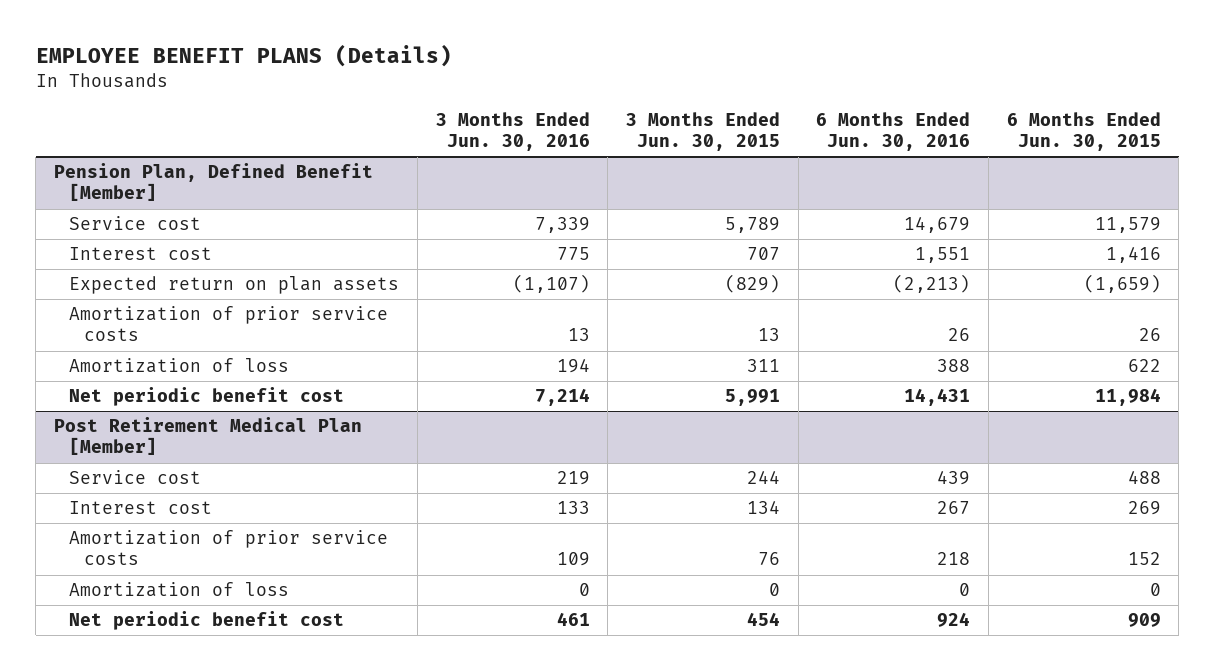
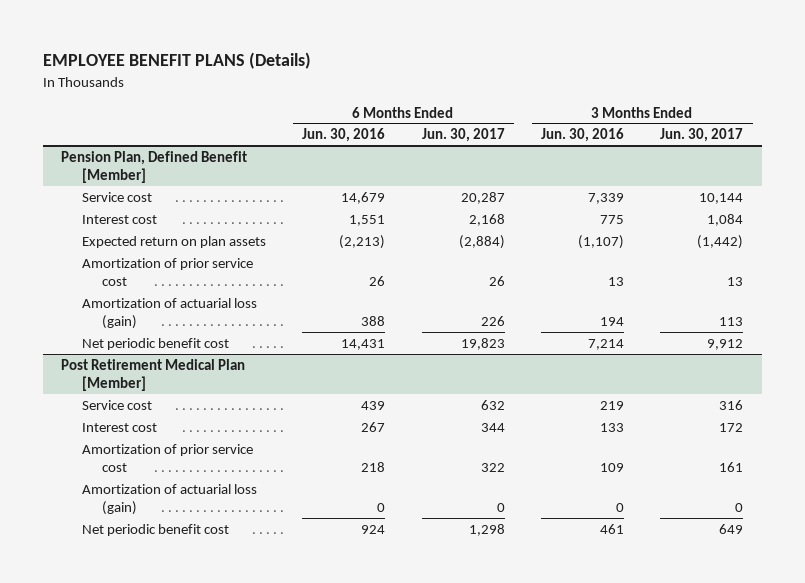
- | 3 Months Ended Jun. 30, 2016 | 3 Months Ended Jun. 30, 2015 | 6 Months Ended Jun. 30, 2016 | 6 Months Ended Jun. 30, 2015
+ | 6 Months Ended Jun. 30, 2016 | 6 Months Ended Jun. 30, 2017 | 3 Months Ended Jun. 30, 2016 | 3 Months Ended Jun. 30, 2017
@ Pension Plan, Defined Benefit [Member]
- Amortization of prior service costs | 13 | 13 | 26 | 26
- Amortization of loss | 194 | 311 | 388 | 622
+ Amortization of prior service cost | 26 | 26 | 13 | 13
+ Amortization of actuarial loss (gain) | 388 | 226 | 194 | 113
@ Post Retirement Medical Plan [Member]
- Amortization of prior service costs | 109 | 76 | 218 | 152
- Amortization of loss | 0 | 0 | 0 | 0
+ Amortization of prior service cost | 218 | 322 | 109 | 161
+ Amortization of actuarial loss (gain) | 0 | 0 | 0 | 0

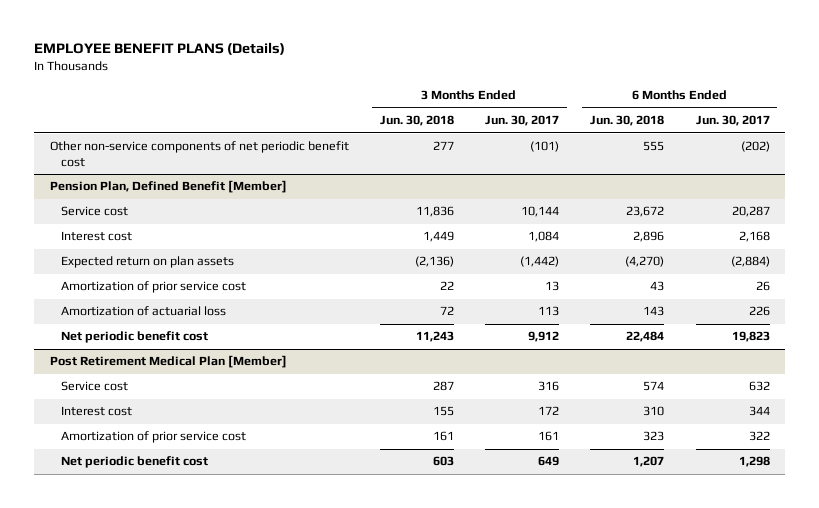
- | 6 Months Ended Jun. 30, 2016 | 6 Months Ended Jun. 30, 2017 | 3 Months Ended Jun. 30, 2016 | 3 Months Ended Jun. 30, 2017
+ | 3 Months Ended Jun. 30, 2018 | 3 Months Ended Jun. 30, 2017 | 6 Months Ended Jun. 30, 2018 | 6 Months Ended Jun. 30, 2017
+ Other non-service components of net periodic benefit cost | 277 | (101) | 555 | (202)
@ Pension Plan, Defined Benefit [Member]
- Amortization of actuarial loss (gain) | 388 | 226 | 194 | 113
+ Amortization of actuarial loss | 72 | 113 | 143 | 226
@ Post Retirement Medical Plan [Member]
- Amortization of actuarial loss (gain) | 0 | 0 | 0 | 0

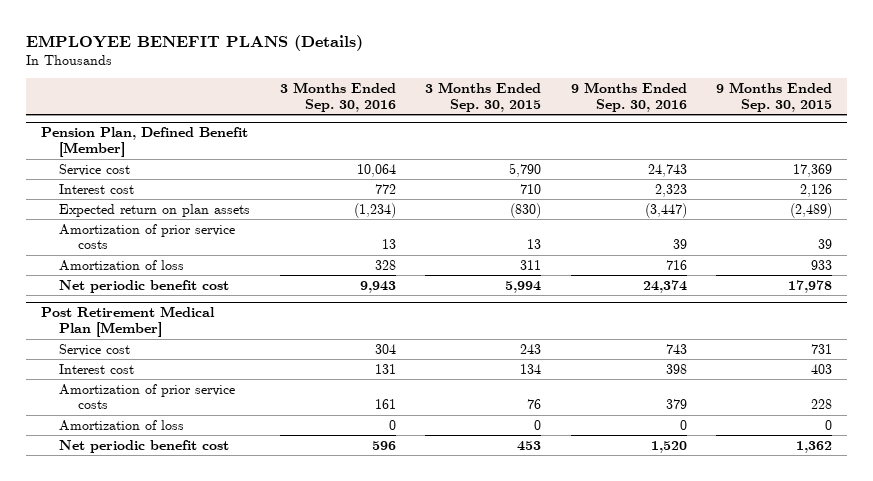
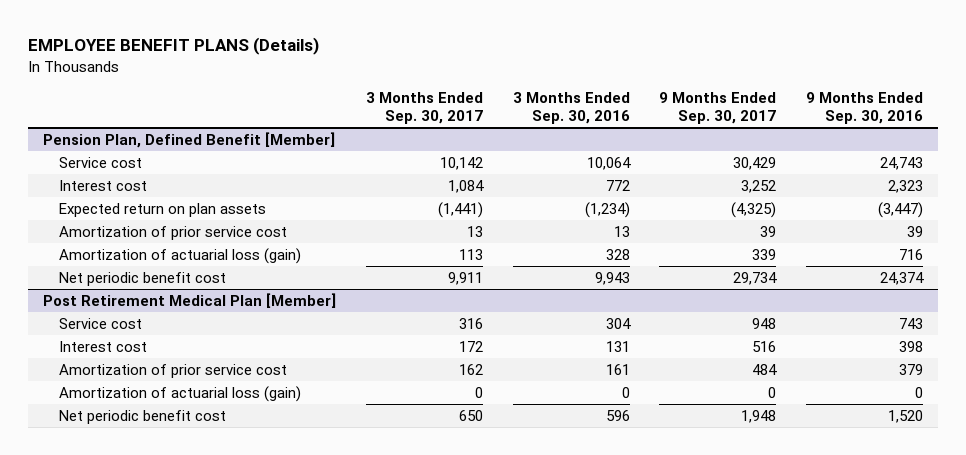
- | 3 Months Ended Sep. 30, 2016 | 3 Months Ended Sep. 30, 2015 | 9 Months Ended Sep. 30, 2016 | 9 Months Ended Sep. 30, 2015
+ | 3 Months Ended Sep. 30, 2017 | 3 Months Ended Sep. 30, 2016 | 9 Months Ended Sep. 30, 2017 | 9 Months Ended Sep. 30, 2016
@ Pension Plan, Defined Benefit [Member]
- Amortization of prior service costs | 13 | 13 | 39 | 39
- Amortization of loss | 328 | 311 | 716 | 933
+ Amortization of prior service cost | 13 | 13 | 39 | 39
+ Amortization of actuarial loss (gain) | 113 | 328 | 339 | 716
@ Post Retirement Medical Plan [Member]
- Amortization of prior service costs | 161 | 76 | 379 | 228
- Amortization of loss | 0 | 0 | 0 | 0
+ Amortization of prior service cost | 162 | 161 | 484 | 379
+ Amortization of actuarial loss (gain) | 0 | 0 | 0 | 0

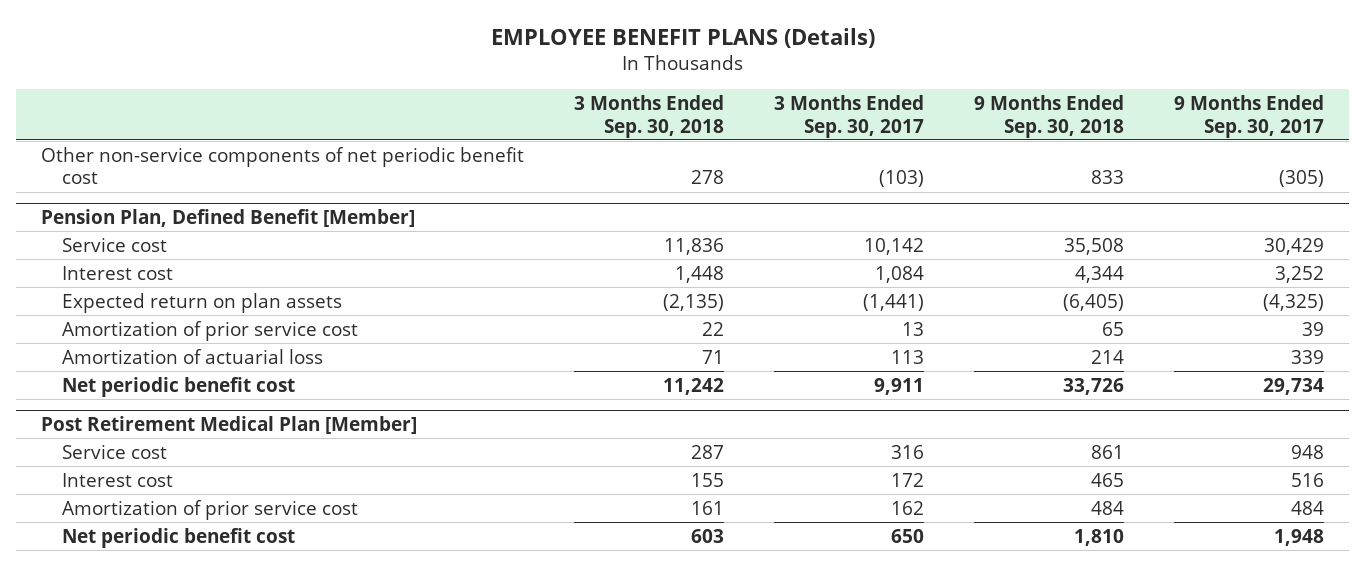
- | 3 Months Ended Sep. 30, 2017 | 3 Months Ended Sep. 30, 2016 | 9 Months Ended Sep. 30, 2017 | 9 Months Ended Sep. 30, 2016
+ | 3 Months Ended Sep. 30, 2018 | 3 Months Ended Sep. 30, 2017 | 9 Months Ended Sep. 30, 2018 | 9 Months Ended Sep. 30, 2017
+ Other non-service components of net periodic benefit cost | 278 | (103) | 833 | (305)
@ Pension Plan, Defined Benefit [Member]
- Amortization of actuarial loss (gain) | 113 | 328 | 339 | 716
+ Amortization of actuarial loss | 71 | 113 | 214 | 339
@ Post Retirement Medical Plan [Member]
- Amortization of actuarial loss (gain) | 0 | 0 | 0 | 0

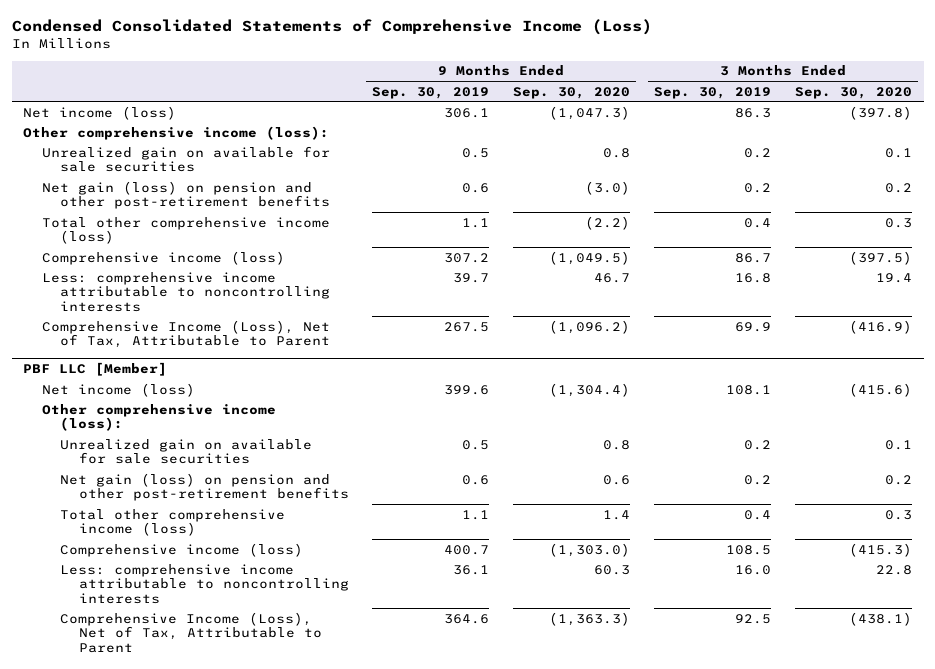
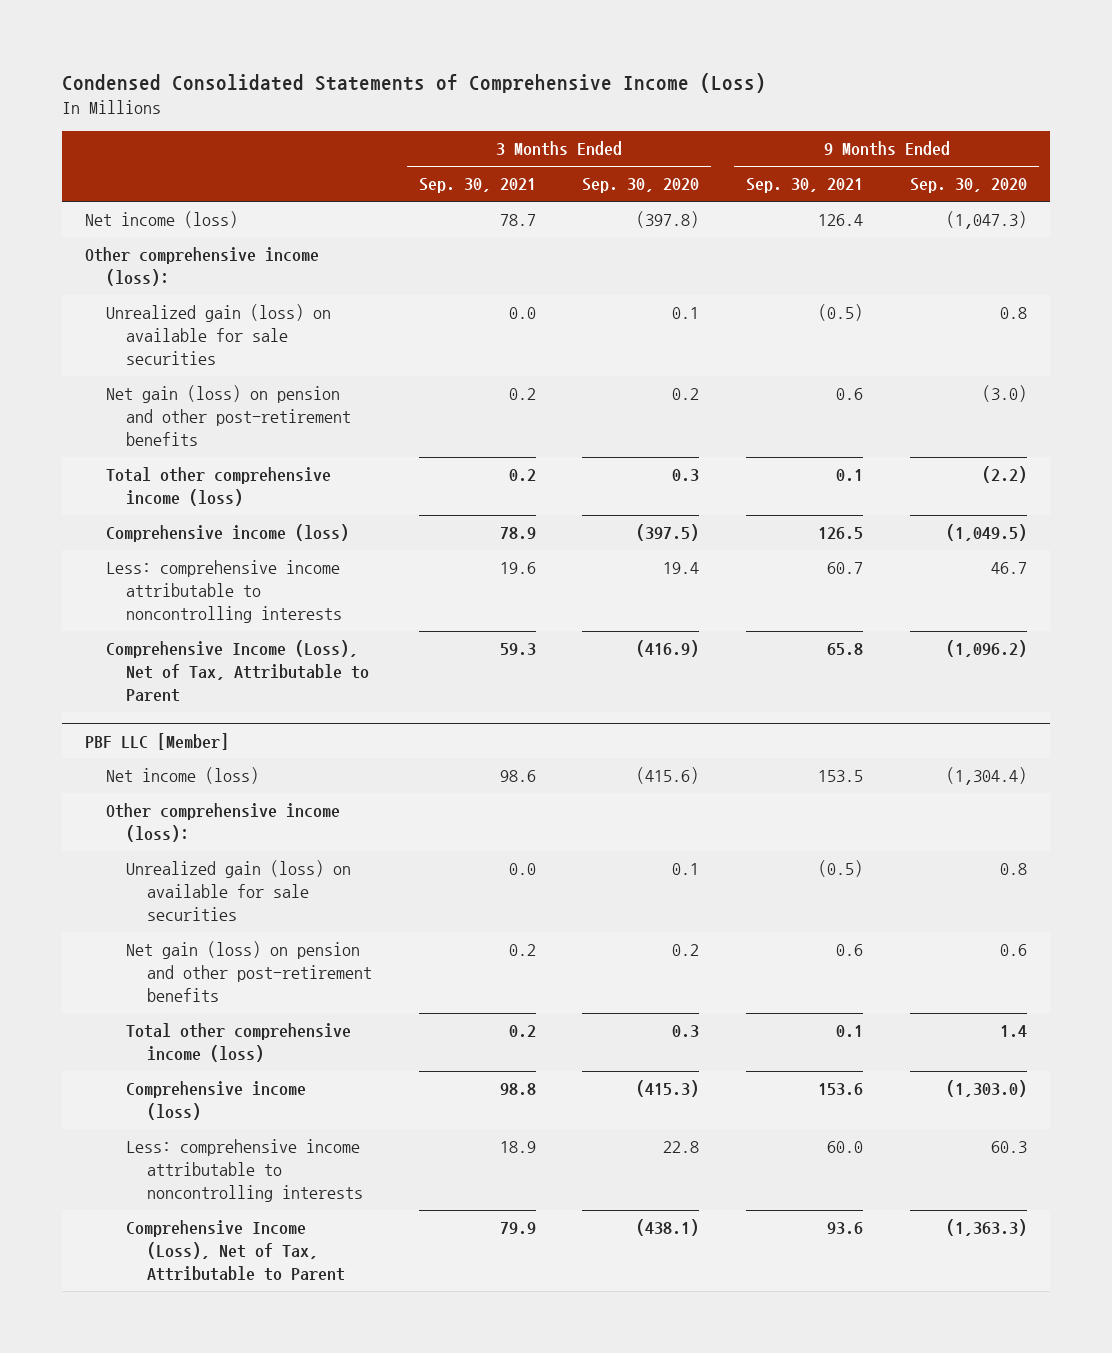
- | 9 Months Ended Sep. 30, 2019 | 9 Months Ended Sep. 30, 2020 | 3 Months Ended Sep. 30, 2019 | 3 Months Ended Sep. 30, 2020
+ | 3 Months Ended Sep. 30, 2021 | 3 Months Ended Sep. 30, 2020 | 9 Months Ended Sep. 30, 2021 | 9 Months Ended Sep. 30, 2020
- Unrealized gain on available for sale securities | 0.5 | 0.8 | 0.2 | 0.1
+ Unrealized gain (loss) on available for sale securities | 0.0 | 0.1 | (0.5) | 0.8
@ PBF LLC [Member]
- Unrealized gain on available for sale securities | 0.5 | 0.8 | 0.2 | 0.1
+ Unrealized gain (loss) on available for sale securities | 0.0 | 0.1 | (0.5) | 0.8

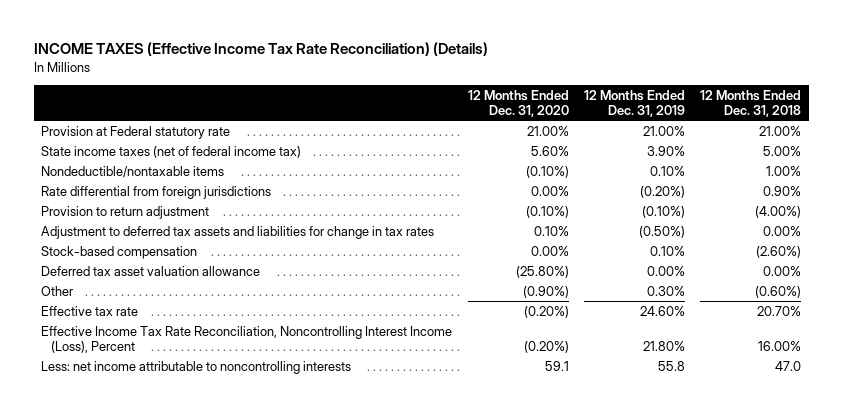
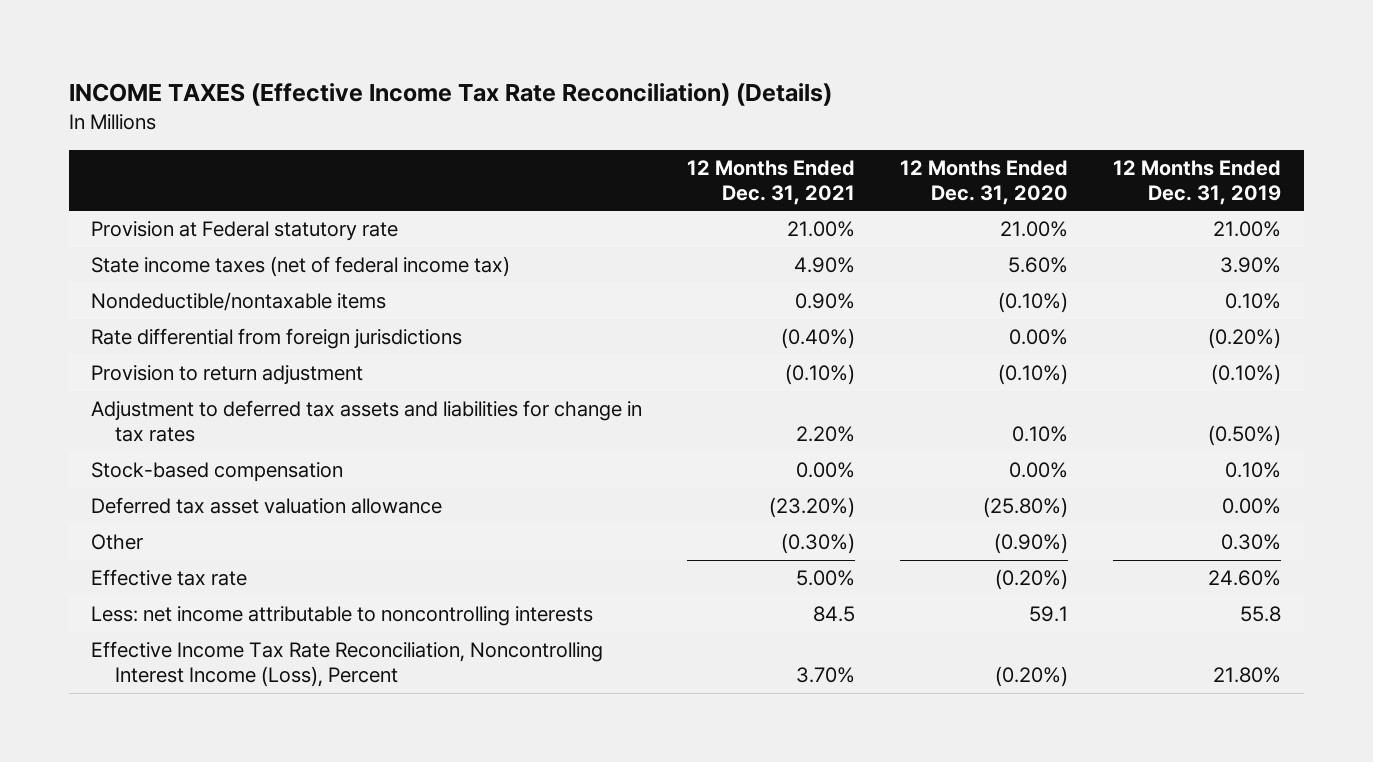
- | 12 Months Ended Dec. 31, 2020 | 12 Months Ended Dec. 31, 2019 | 12 Months Ended Dec. 31, 2018
+ | 12 Months Ended Dec. 31, 2021 | 12 Months Ended Dec. 31, 2020 | 12 Months Ended Dec. 31, 2019
moved down: Effective Income Tax Rate Reconciliation, Noncontrolling Interest Income (Loss), Percent | 3.70% | (0.20%) | 21.80%

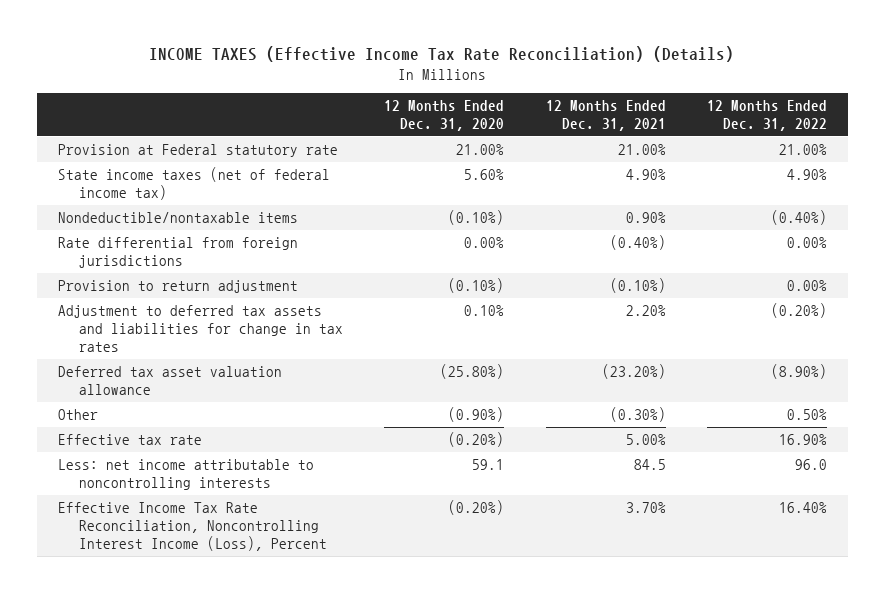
- | 12 Months Ended Dec. 31, 2021 | 12 Months Ended Dec. 31, 2020 | 12 Months Ended Dec. 31, 2019
+ | 12 Months Ended Dec. 31, 2020 | 12 Months Ended Dec. 31, 2021 | 12 Months Ended Dec. 31, 2022
- Stock-based compensation | 0.00% | 0.00% | 0.10%

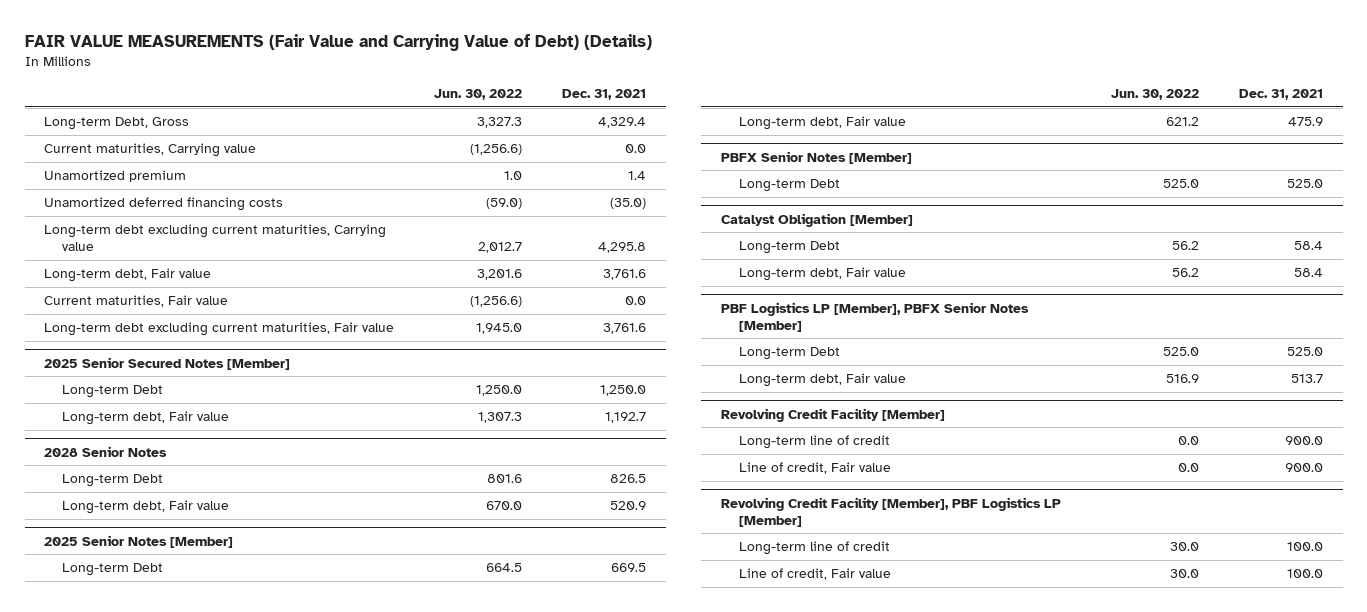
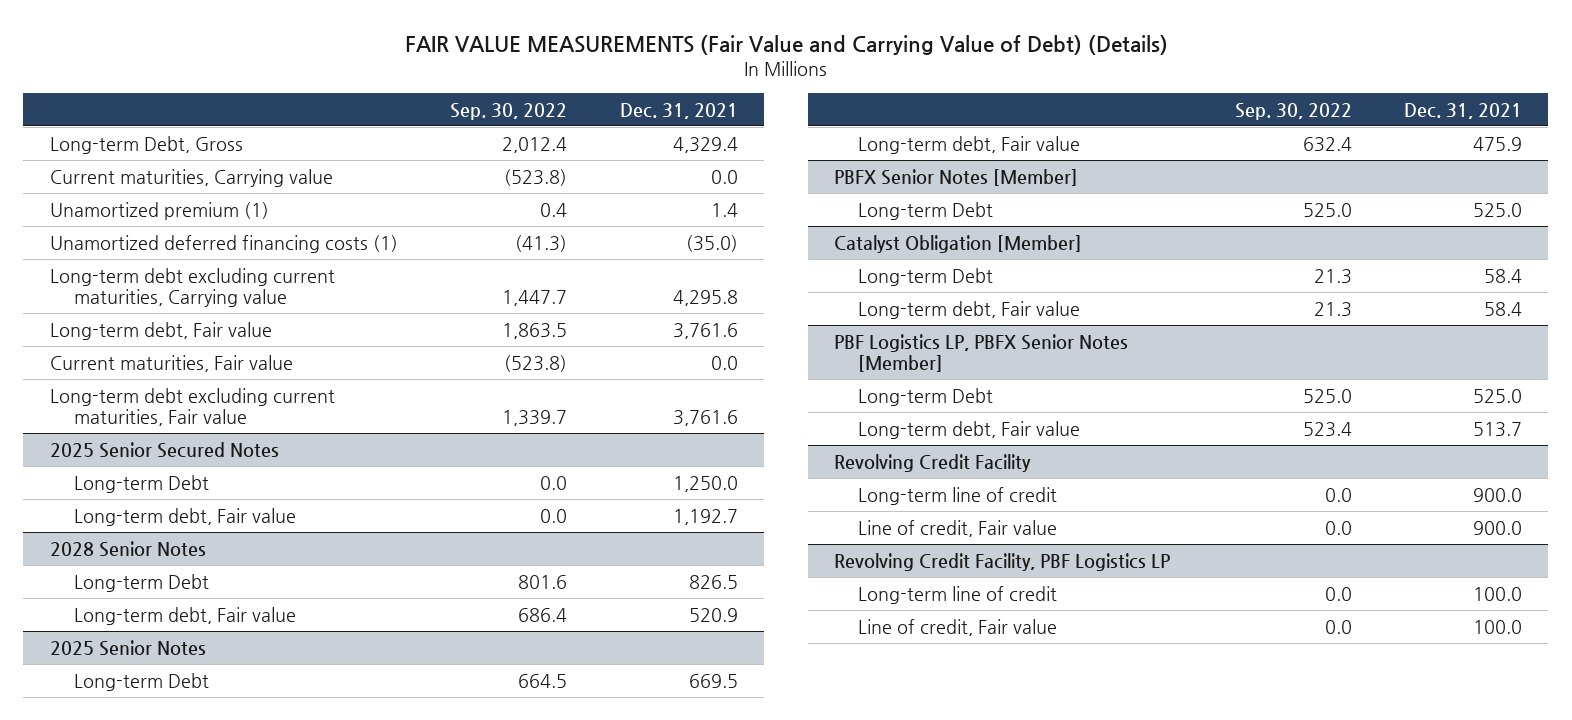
- | Jun. 30, 2022 | Dec. 31, 2021
+ | Sep. 30, 2022 | Dec. 31, 2021
- Unamortized premium | 1.0 | 1.4
- Unamortized deferred financing costs | (59.0) | (35.0)
+ Unamortized premium (1) | 0.4 | 1.4
+ Unamortized deferred financing costs (1) | (41.3) | (35.0)
- 2025 Senior Secured Notes [Member]
+ 2025 Senior Secured Notes
- 2025 Senior Notes [Member]
+ 2025 Senior Notes
- PBF Logistics LP [Member], PBFX Senior Notes [Member]
+ PBF Logistics LP, PBFX Senior Notes [Member]
- Revolving Credit Facility [Member]
+ Revolving Credit Facility
- Revolving Credit Facility [Member], PBF Logistics LP [Member]
+ Revolving Credit Facility, PBF Logistics LP

